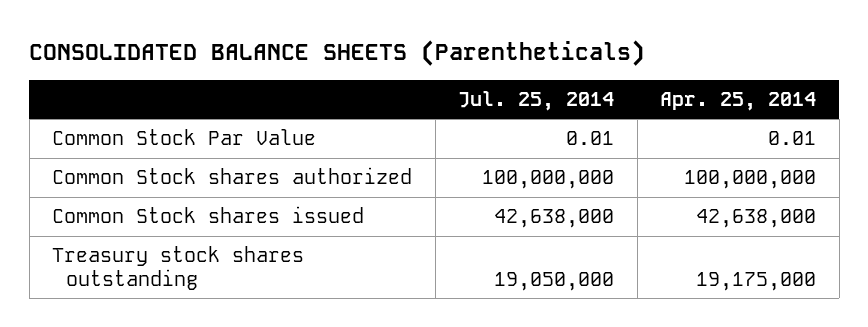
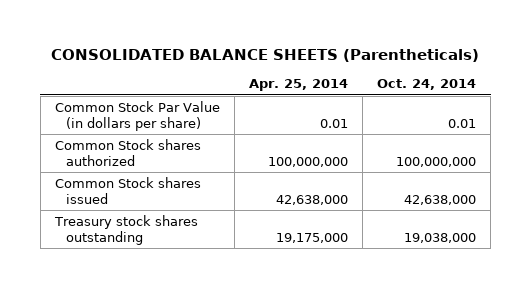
- | Jul. 25, 2014 | Apr. 25, 2014
+ | Apr. 25, 2014 | Oct. 24, 2014
- Common Stock Par Value | 0.01 | 0.01
+ Common Stock Par Value (in dollars per share) | 0.01 | 0.01

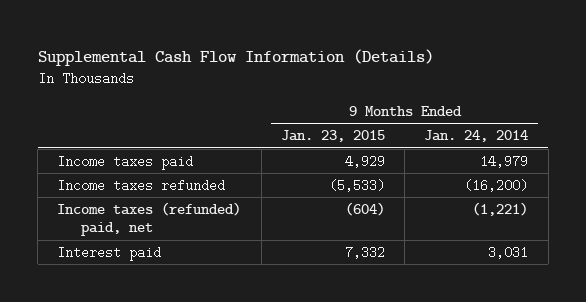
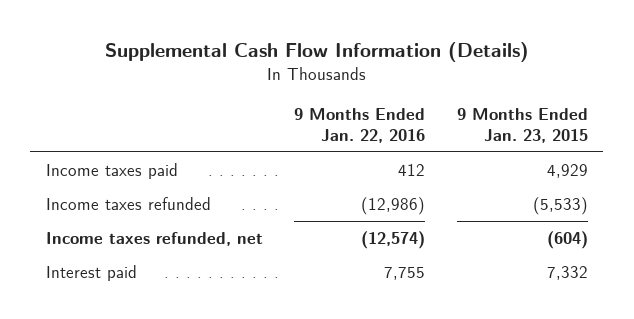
- | 9 Months Ended Jan. 23, 2015 | 9 Months Ended Jan. 24, 2014
+ | 9 Months Ended Jan. 22, 2016 | 9 Months Ended Jan. 23, 2015
- Income taxes (refunded) paid, net | (604) | (1,221)
+ Income taxes refunded, net | (12,574) | (604)

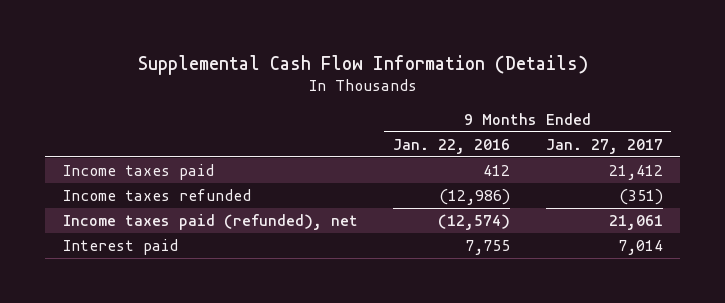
- | 9 Months Ended Jan. 22, 2016 | 9 Months Ended Jan. 23, 2015
+ | 9 Months Ended Jan. 22, 2016 | 9 Months Ended Jan. 27, 2017
- Income taxes refunded, net | (12,574) | (604)
+ Income taxes paid (refunded), net | (12,574) | 21,061

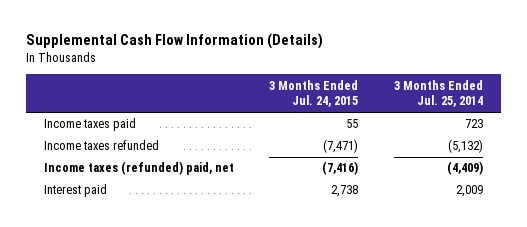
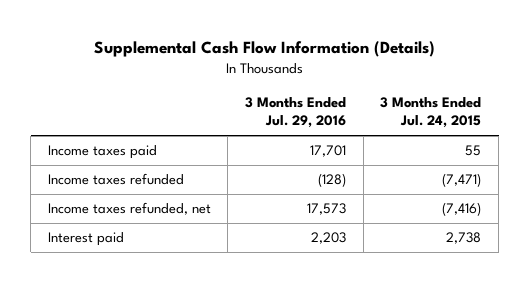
- | 3 Months Ended Jul. 24, 2015 | 3 Months Ended Jul. 25, 2014
+ | 3 Months Ended Jul. 29, 2016 | 3 Months Ended Jul. 24, 2015
- Income taxes (refunded) paid, net | (7,416) | (4,409)
+ Income taxes refunded, net | 17,573 | (7,416)

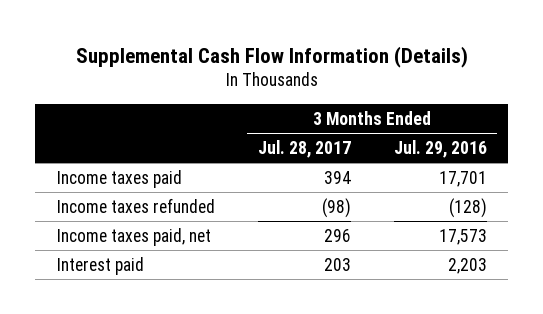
- | 3 Months Ended Jul. 29, 2016 | 3 Months Ended Jul. 24, 2015
+ | 3 Months Ended Jul. 28, 2017 | 3 Months Ended Jul. 29, 2016
- Income taxes refunded, net | 17,573 | (7,416)
+ Income taxes paid, net | 296 | 17,573

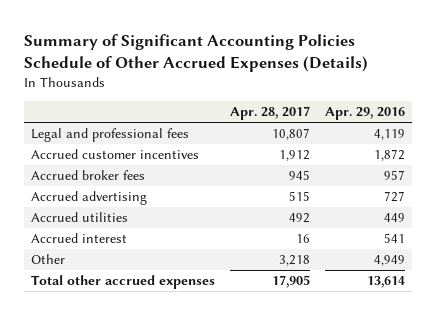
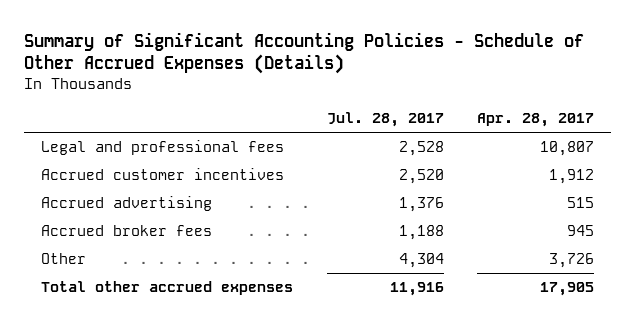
- Summary of Significant Accounting Policies Schedule of Other Accrued Expenses (Details)
+ Summary of Significant Accounting Policies - Schedule of Other Accrued Expenses (Details)
- | Apr. 28, 2017 | Apr. 29, 2016
+ | Jul. 28, 2017 | Apr. 28, 2017
- Accrued utilities | 492 | 449
- Accrued interest | 16 | 541
- Other | 3,218 | 4,949
moved down: Accrued broker fees | 1,188 | 945
+ Other | 4,304 | 3,726

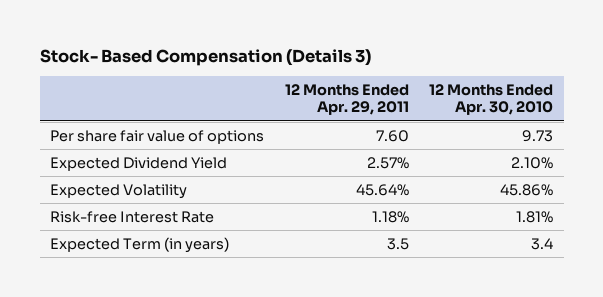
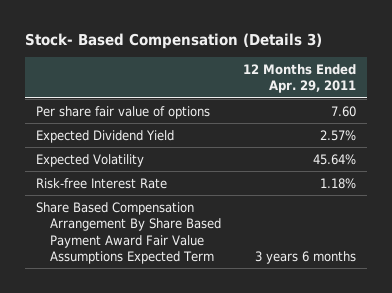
- | 12 Months Ended Apr. 29, 2011 | 12 Months Ended Apr. 30, 2010
+ | 12 Months Ended Apr. 29, 2011
- Expected Term (in years) | 3.5 | 3.4
+ Share Based Compensation Arrangement By Share Based Payment Award Fair Value Assumptions Expected Term | 3 years 6 months

